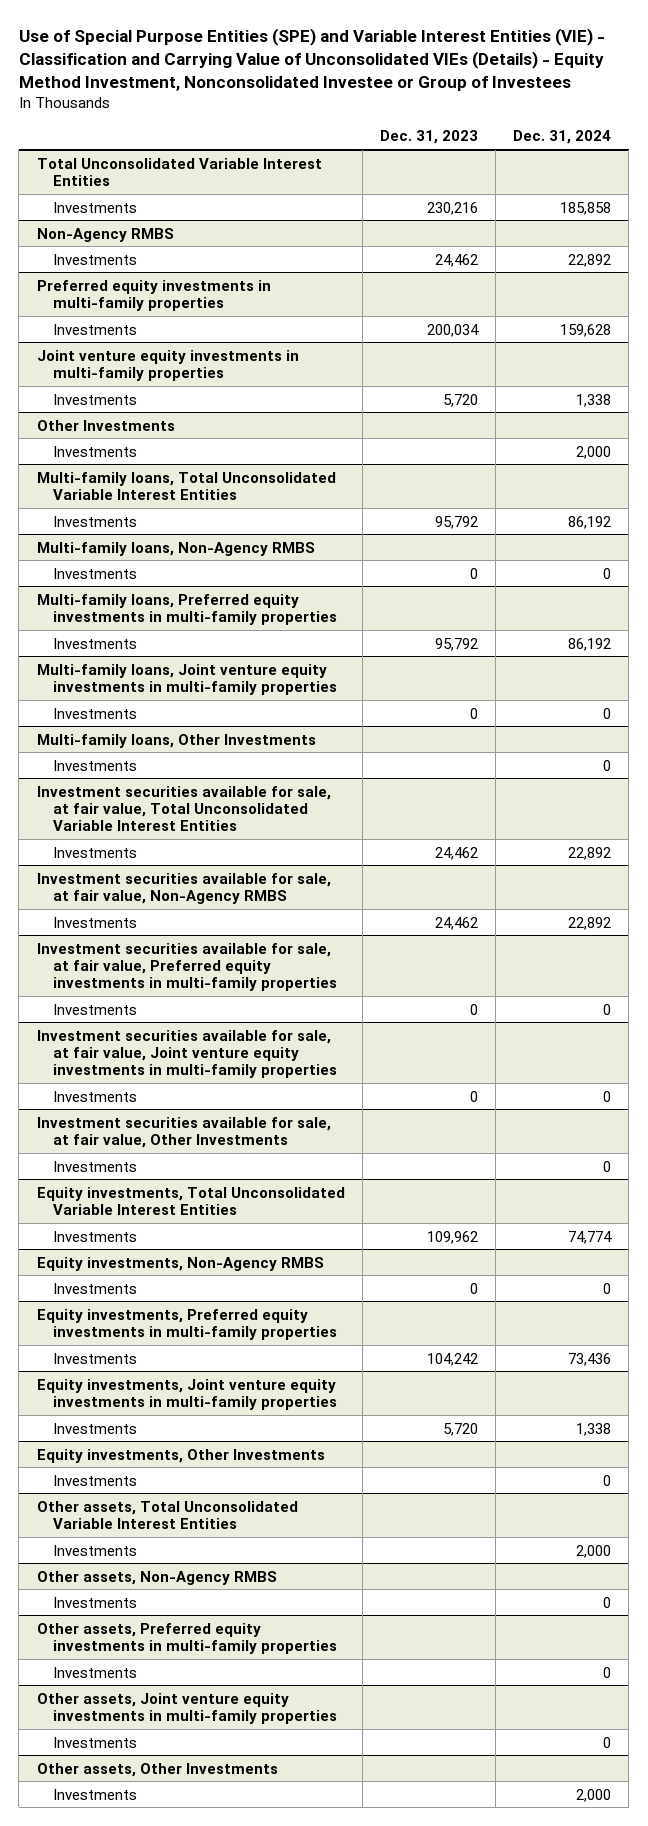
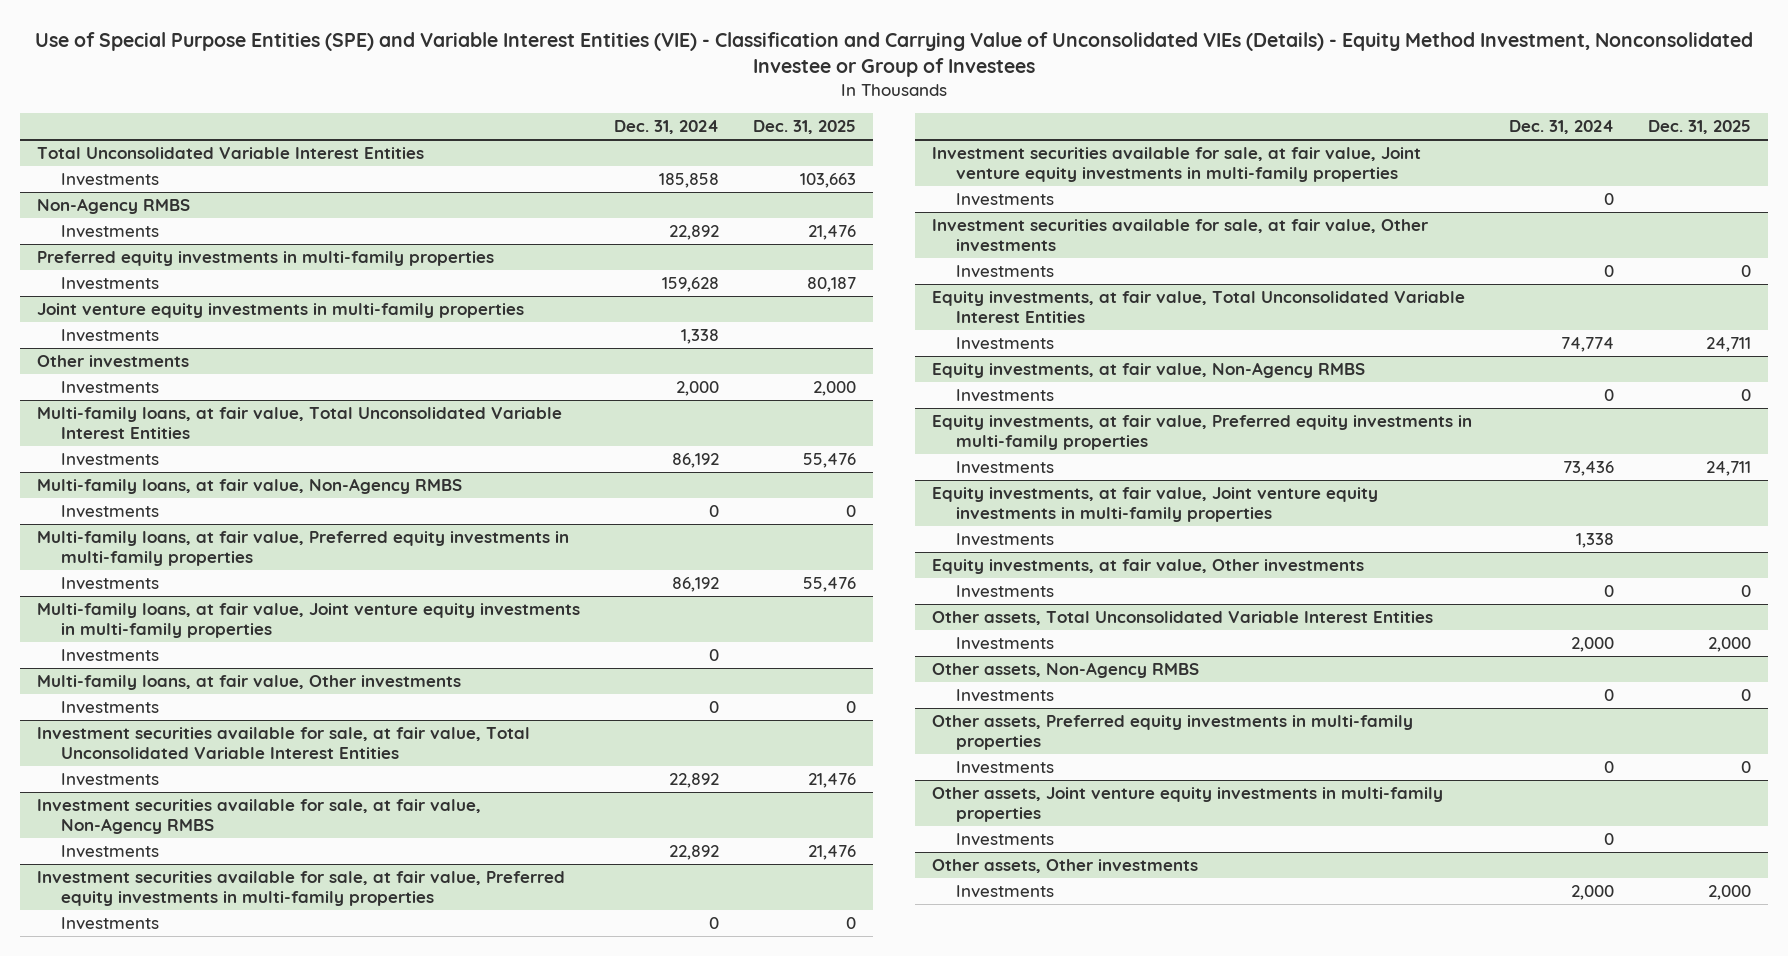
- | Dec. 31, 2023 | Dec. 31, 2024
+ | Dec. 31, 2024 | Dec. 31, 2025
- Other Investments
+ Other investments
- Multi-family loans, Total Unconsolidated Variable Interest Entities
+ Multi-family loans, at fair value, Total Unconsolidated Variable Interest Entities
- Multi-family loans, Non-Agency RMBS
+ Multi-family loans, at fair value, Non-Agency RMBS
- Multi-family loans, Preferred equity investments in multi-family properties
+ Multi-family loans, at fair value, Preferred equity investments in multi-family properties
- Multi-family loans, Joint venture equity investments in multi-family properties
+ Multi-family loans, at fair value, Joint venture equity investments in multi-family properties
- Multi-family loans, Other Investments
+ Multi-family loans, at fair value, Other investments
- Investment securities available for sale, at fair value, Other Investments
+ Investment securities available for sale, at fair value, Other investments
- Equity investments, Total Unconsolidated Variable Interest Entities
+ Equity investments, at fair value, Total Unconsolidated Variable Interest Entities
- Equity investments, Non-Agency RMBS
+ Equity investments, at fair value, Non-Agency RMBS
- Equity investments, Preferred equity investments in multi-family properties
+ Equity investments, at fair value, Preferred equity investments in multi-family properties
- Equity investments, Joint venture equity investments in multi-family properties
+ Equity investments, at fair value, Joint venture equity investments in multi-family properties
- Equity investments, Other Investments
+ Equity investments, at fair value, Other investments
- Other assets, Other Investments
+ Other assets, Other investments

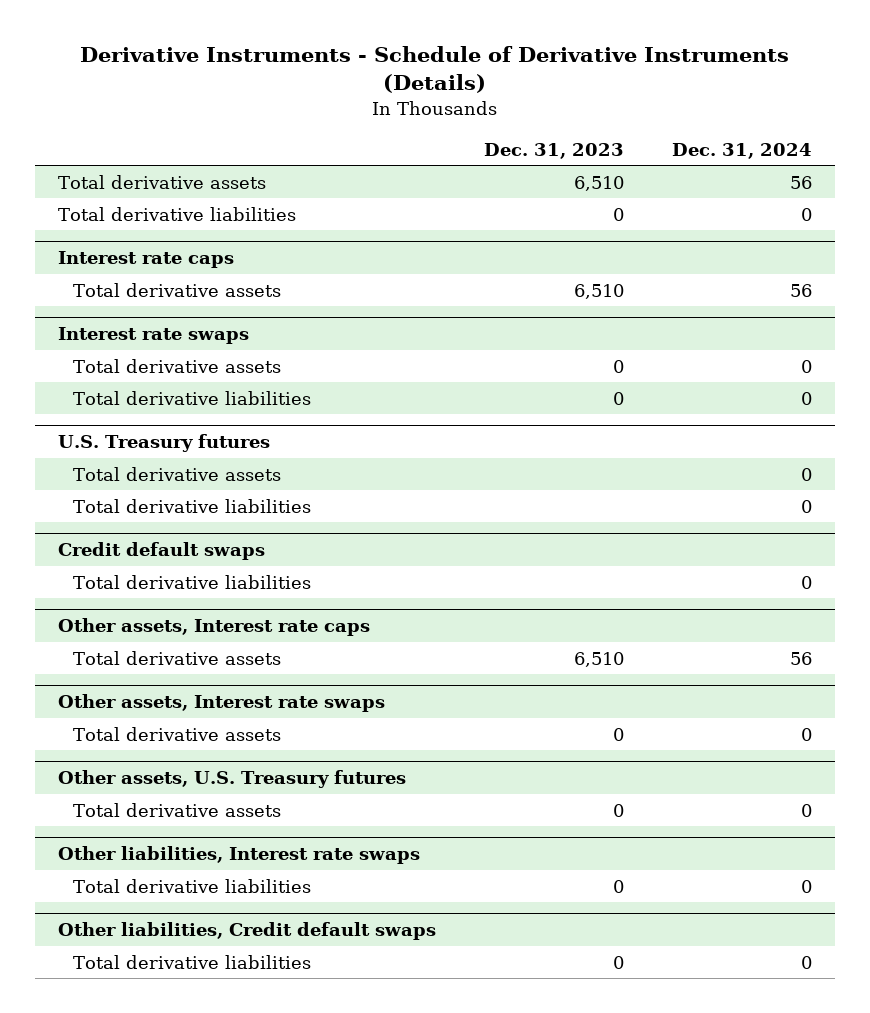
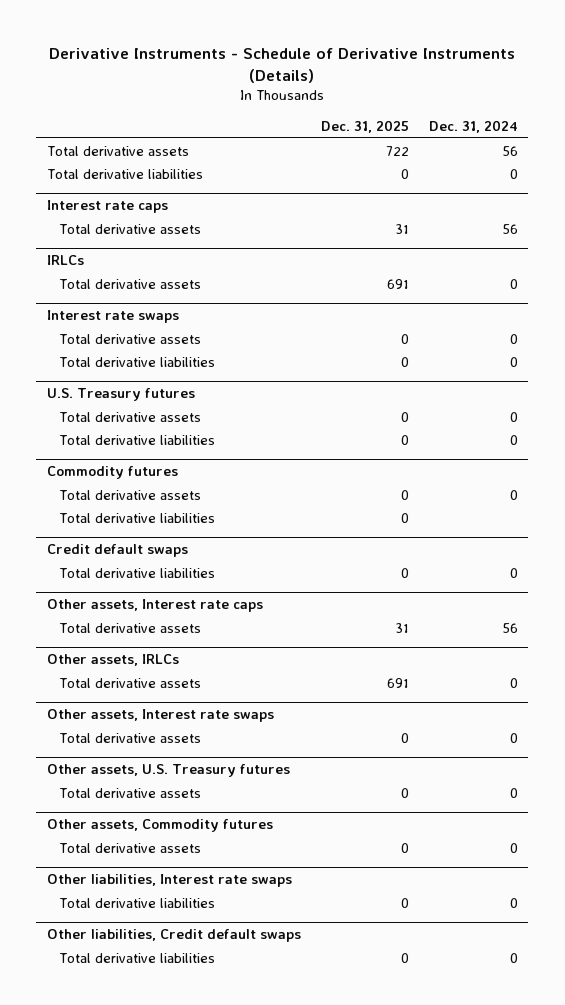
- | Dec. 31, 2023 | Dec. 31, 2024
+ | Dec. 31, 2025 | Dec. 31, 2024
+ IRLCs
+ Total derivative assets | 691 | 0
+ Commodity futures
+ Total derivative assets | 0 | 0
+ Total derivative liabilities | 0 |
+ Other assets, IRLCs
+ Total derivative assets | 691 | 0
+ Other assets, Commodity futures
+ Total derivative assets | 0 | 0

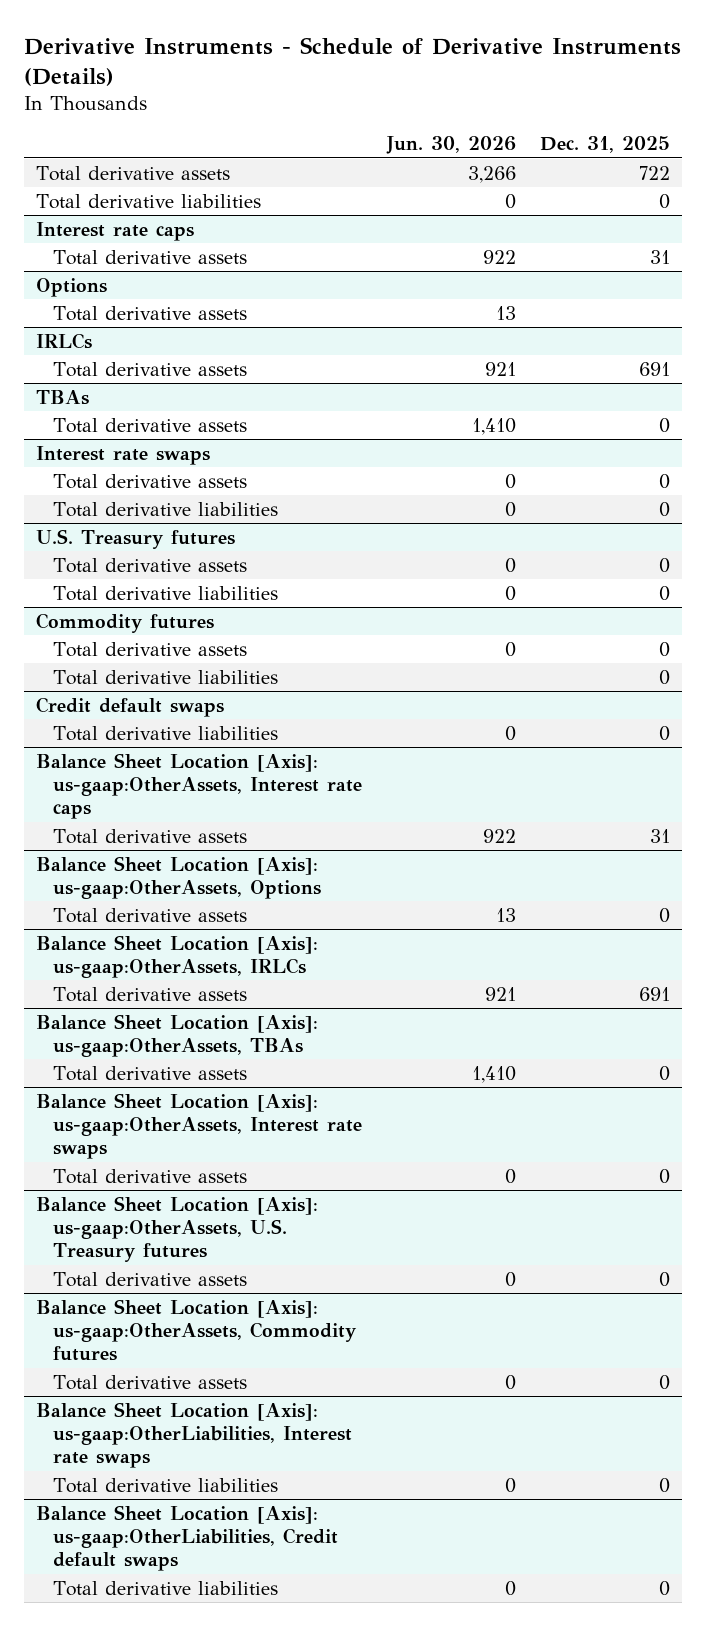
- | Dec. 31, 2025 | Dec. 31, 2024
+ | Jun. 30, 2026 | Dec. 31, 2025
+ Options
+ Total derivative assets | 13 |
+ TBAs
+ Total derivative assets | 1,410 | 0
- Other assets, Interest rate caps
+ Balance Sheet Location [Axis]: us-gaap:OtherAssets, Interest rate caps
- Other assets, IRLCs
+ Balance Sheet Location [Axis]: us-gaap:OtherAssets, Options
+ Total derivative assets | 13 | 0
+ Balance Sheet Location [Axis]: us-gaap:OtherAssets, IRLCs
- Other assets, Interest rate swaps
+ Balance Sheet Location [Axis]: us-gaap:OtherAssets, TBAs
- Other assets, U.S. Treasury futures
+ Balance Sheet Location [Axis]: us-gaap:OtherAssets, Interest rate swaps
- Other assets, Commodity futures
+ Balance Sheet Location [Axis]: us-gaap:OtherAssets, U.S. Treasury futures
- Other liabilities, Interest rate swaps
+ Balance Sheet Location [Axis]: us-gaap:OtherAssets, Commodity futures
+ Total derivative assets | 0 | 0
+ Balance Sheet Location [Axis]: us-gaap:OtherLiabilities, Interest rate swaps
- Other liabilities, Credit default swaps
+ Balance Sheet Location [Axis]: us-gaap:OtherLiabilities, Credit default swaps

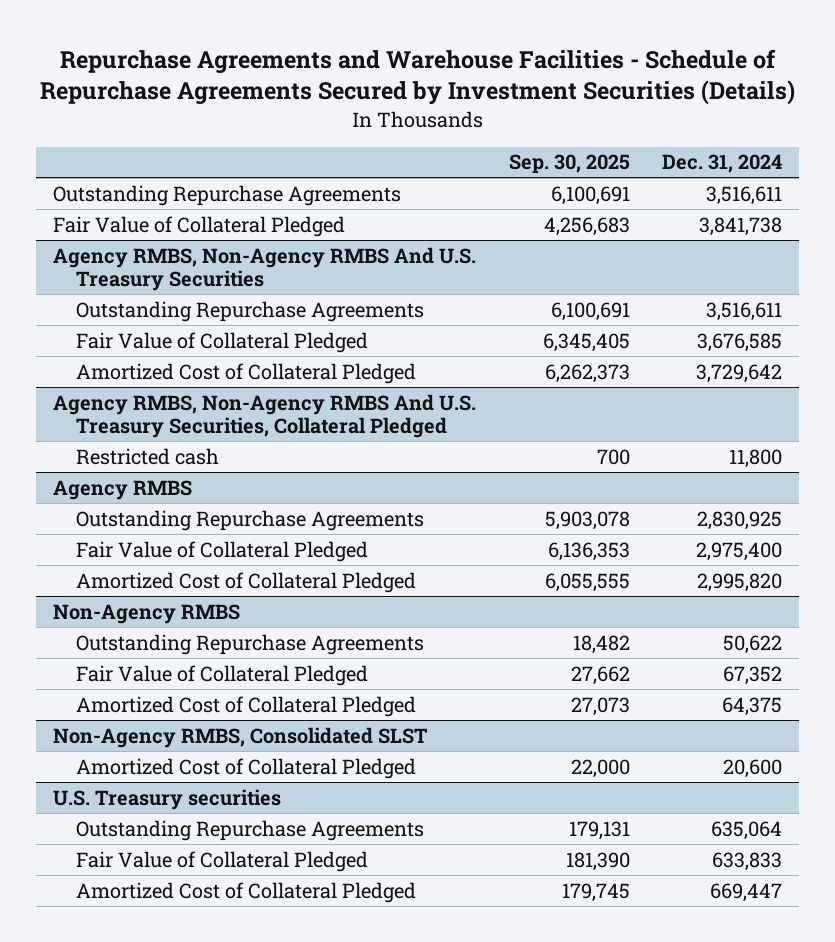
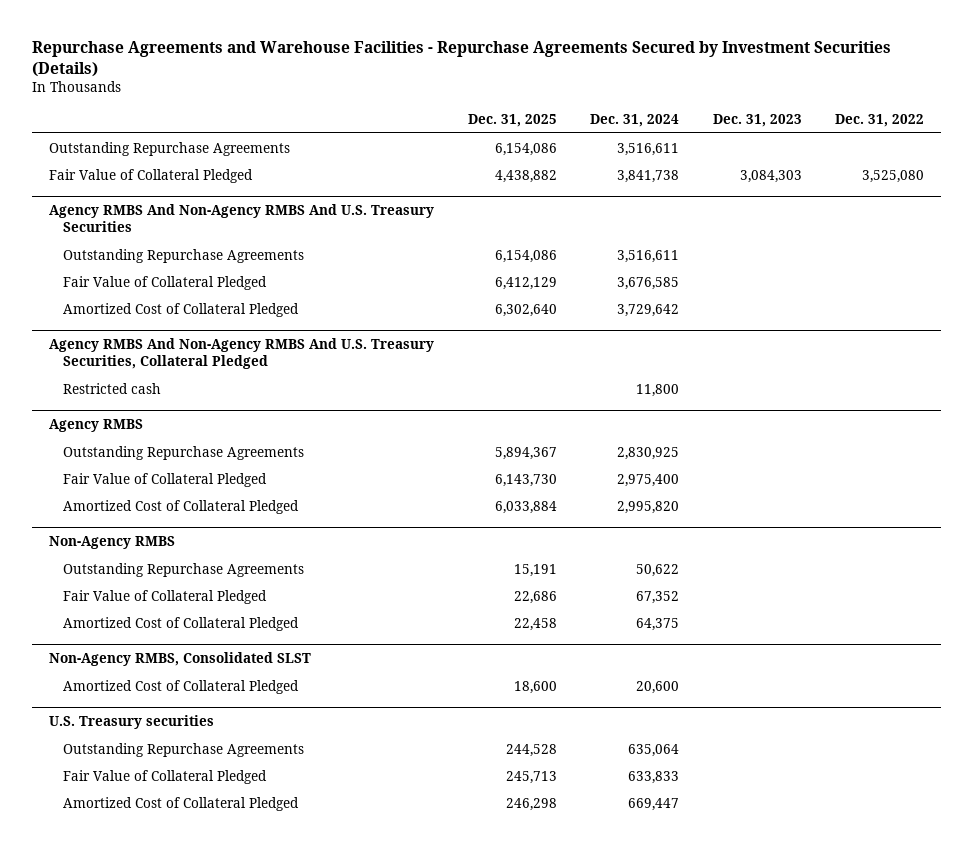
- Repurchase Agreements and Warehouse Facilities - Schedule of Repurchase Agreements Secured by Investment Securities (Details)
+ Repurchase Agreements and Warehouse Facilities - Repurchase Agreements Secured by Investment Securities (Details)
- | Sep. 30, 2025 | Dec. 31, 2024
+ | Dec. 31, 2025 | Dec. 31, 2024 | Dec. 31, 2023 | Dec. 31, 2022
- Agency RMBS, Non-Agency RMBS And U.S. Treasury Securities
+ Agency RMBS And Non-Agency RMBS And U.S. Treasury Securities
- Agency RMBS, Non-Agency RMBS And U.S. Treasury Securities, Collateral Pledged
+ Agency RMBS And Non-Agency RMBS And U.S. Treasury Securities, Collateral Pledged

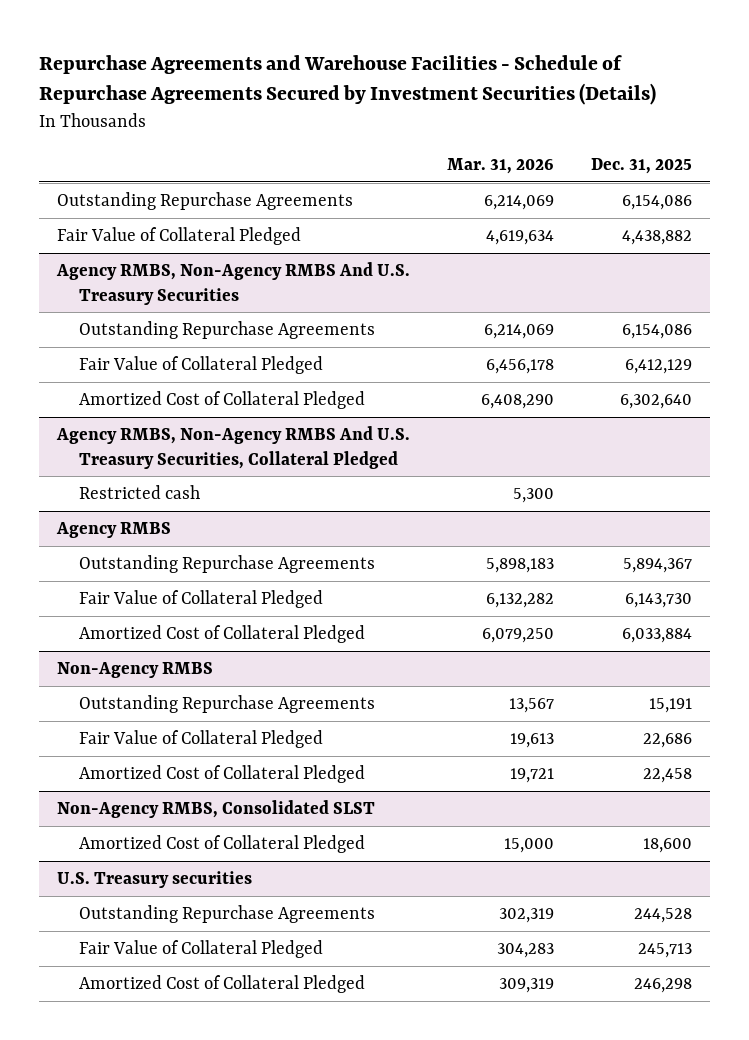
- Repurchase Agreements and Warehouse Facilities - Repurchase Agreements Secured by Investment Securities (Details)
+ Repurchase Agreements and Warehouse Facilities - Schedule of Repurchase Agreements Secured by Investment Securities (Details)
- | Dec. 31, 2025 | Dec. 31, 2024 | Dec. 31, 2023 | Dec. 31, 2022
+ | Mar. 31, 2026 | Dec. 31, 2025
- Agency RMBS And Non-Agency RMBS And U.S. Treasury Securities
+ Agency RMBS, Non-Agency RMBS And U.S. Treasury Securities
- Agency RMBS And Non-Agency RMBS And U.S. Treasury Securities, Collateral Pledged
+ Agency RMBS, Non-Agency RMBS And U.S. Treasury Securities, Collateral Pledged

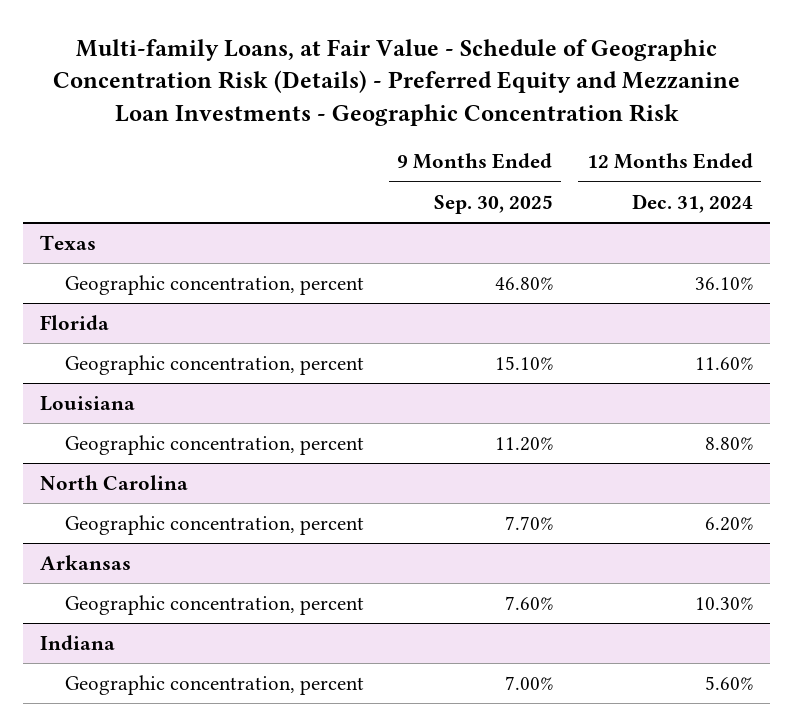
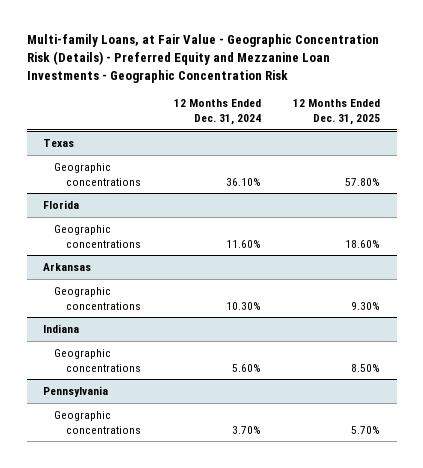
- Multi-family Loans, at Fair Value - Schedule of Geographic Concentration Risk (Details) - Preferred Equity and Mezzanine Loan Investments - Geographic Concentration Risk
+ Multi-family Loans, at Fair Value - Geographic Concentration Risk (Details) - Preferred Equity and Mezzanine Loan Investments - Geographic Concentration Risk
- | 9 Months Ended Sep. 30, 2025 | 12 Months Ended Dec. 31, 2024
+ | 12 Months Ended Dec. 31, 2024 | 12 Months Ended Dec. 31, 2025
@ Texas
- Geographic concentration, percent | 46.80% | 36.10%
+ Geographic concentrations | 36.10% | 57.80%
@ Florida
- Geographic concentration, percent | 15.10% | 11.60%
- Louisiana
- Geographic concentration, percent | 11.20% | 8.80%
- North Carolina
- Geographic concentration, percent | 7.70% | 6.20%
@ Florida
+ Geographic concentrations | 11.60% | 18.60%
@ Arkansas
- Geographic concentration, percent | 7.60% | 10.30%
+ Geographic concentrations | 10.30% | 9.30%
@ Indiana
- Geographic concentration, percent | 7.00% | 5.60%
+ Geographic concentrations | 5.60% | 8.50%
+ Pennsylvania
+ Geographic concentrations | 3.70% | 5.70%

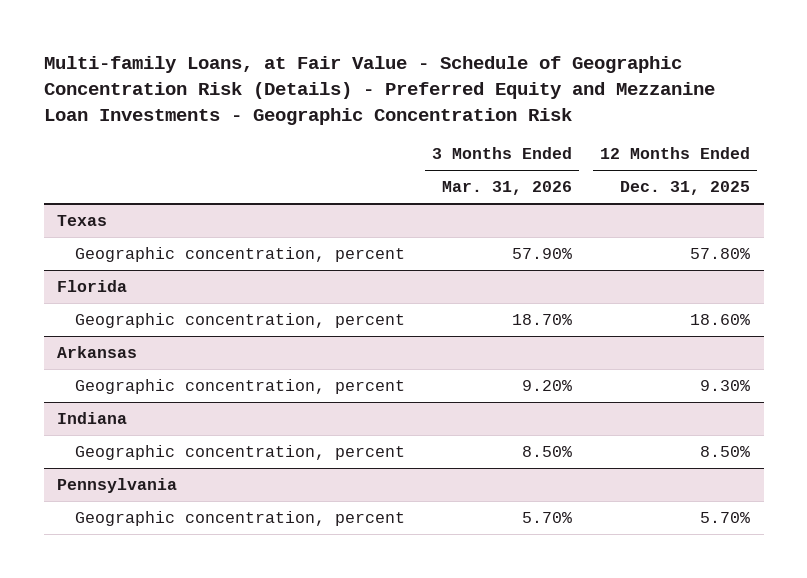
- Multi-family Loans, at Fair Value - Geographic Concentration Risk (Details) - Preferred Equity and Mezzanine Loan Investments - Geographic Concentration Risk
+ Multi-family Loans, at Fair Value - Schedule of Geographic Concentration Risk (Details) - Preferred Equity and Mezzanine Loan Investments - Geographic Concentration Risk
- | 12 Months Ended Dec. 31, 2024 | 12 Months Ended Dec. 31, 2025
+ | 3 Months Ended Mar. 31, 2026 | 12 Months Ended Dec. 31, 2025
@ Texas
- Geographic concentrations | 36.10% | 57.80%
+ Geographic concentration, percent | 57.90% | 57.80%
@ Florida
- Geographic concentrations | 11.60% | 18.60%
+ Geographic concentration, percent | 18.70% | 18.60%
@ Arkansas
- Geographic concentrations | 10.30% | 9.30%
+ Geographic concentration, percent | 9.20% | 9.30%
@ Indiana
- Geographic concentrations | 5.60% | 8.50%
+ Geographic concentration, percent | 8.50% | 8.50%
@ Pennsylvania
- Geographic concentrations | 3.70% | 5.70%
+ Geographic concentration, percent | 5.70% | 5.70%

